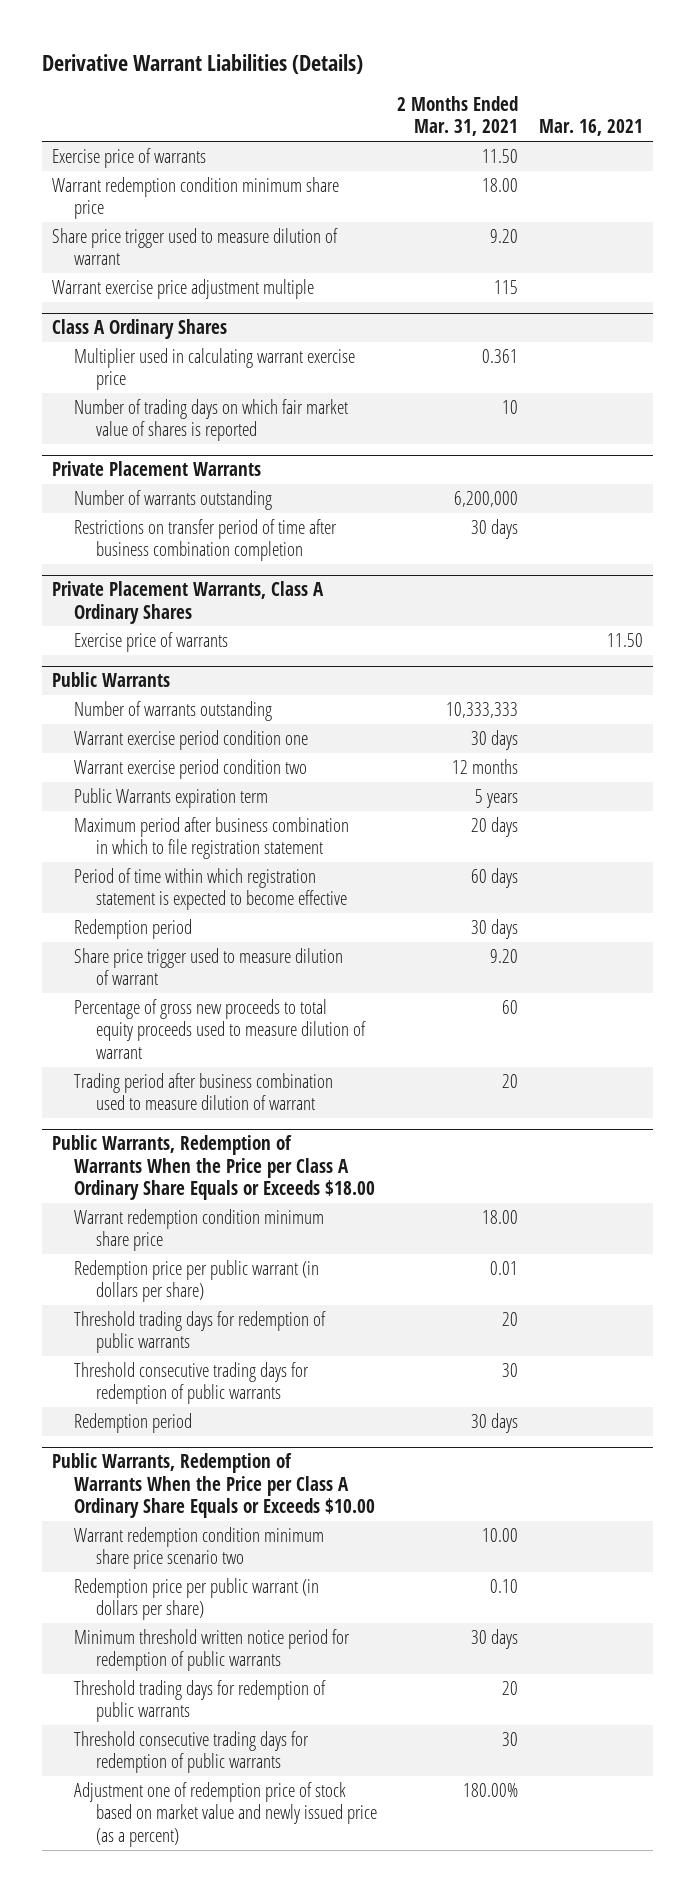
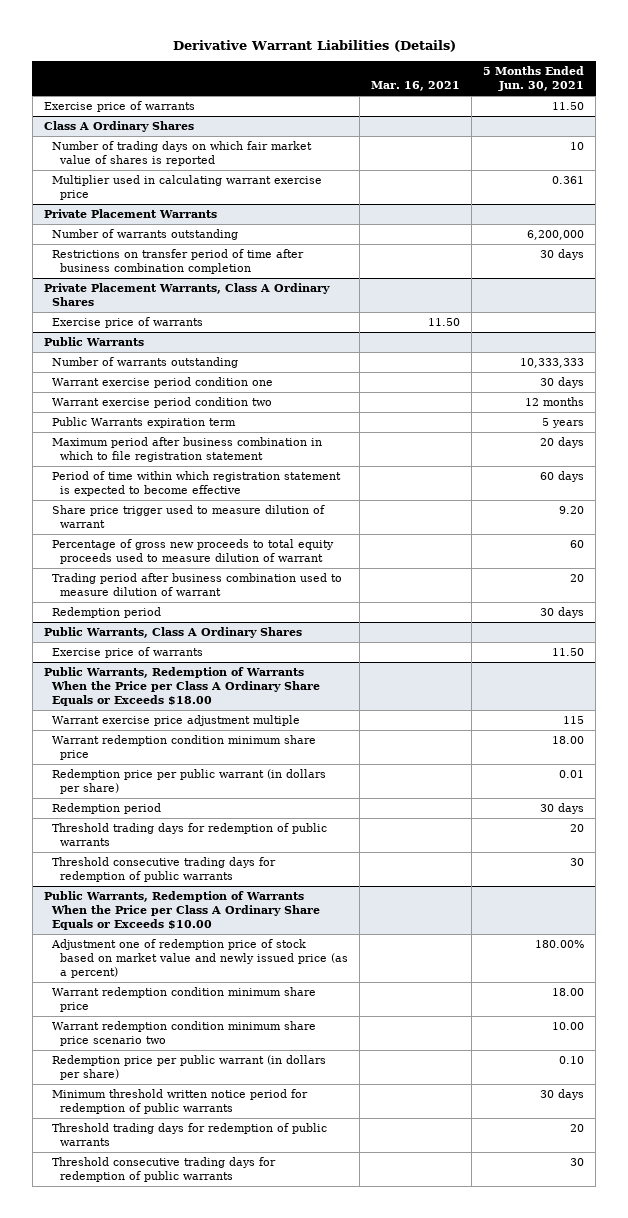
- | 2 Months Ended Mar. 31, 2021 | Mar. 16, 2021
+ | Mar. 16, 2021 | 5 Months Ended Jun. 30, 2021
- Warrant redemption condition minimum share price | 18.00 |
- Share price trigger used to measure dilution of warrant | 9.20 |
- Warrant exercise price adjustment multiple | 115 |
@ Class A Ordinary Shares
moved down: Multiplier used in calculating warrant exercise price | | 0.361
@ Public Warrants
moved down: Redemption period | | 30 days
+ Public Warrants, Class A Ordinary Shares
+ Exercise price of warrants | | 11.50
@ Public Warrants, Redemption of Warrants When the Price per Class A Ordinary Share Equals or Exceeds $18.00
+ Warrant exercise price adjustment multiple | | 115
moved up: Redemption period | | 30 days
@ Public Warrants, Redemption of Warrants When the Price per Class A Ordinary Share Equals or Exceeds $10.00
moved up: Adjustment one of redemption price of stock based on market value and newly issued price (as a percent) | | 180.00%
+ Warrant redemption condition minimum share price | | 18.00

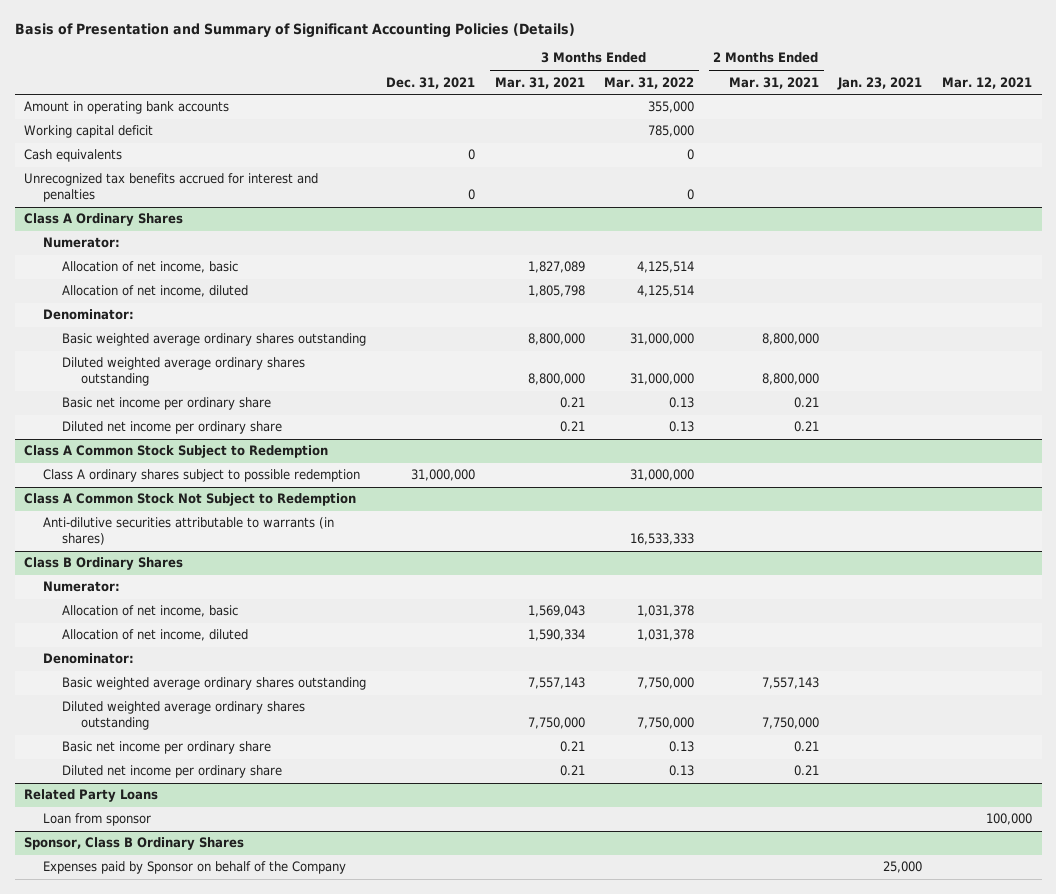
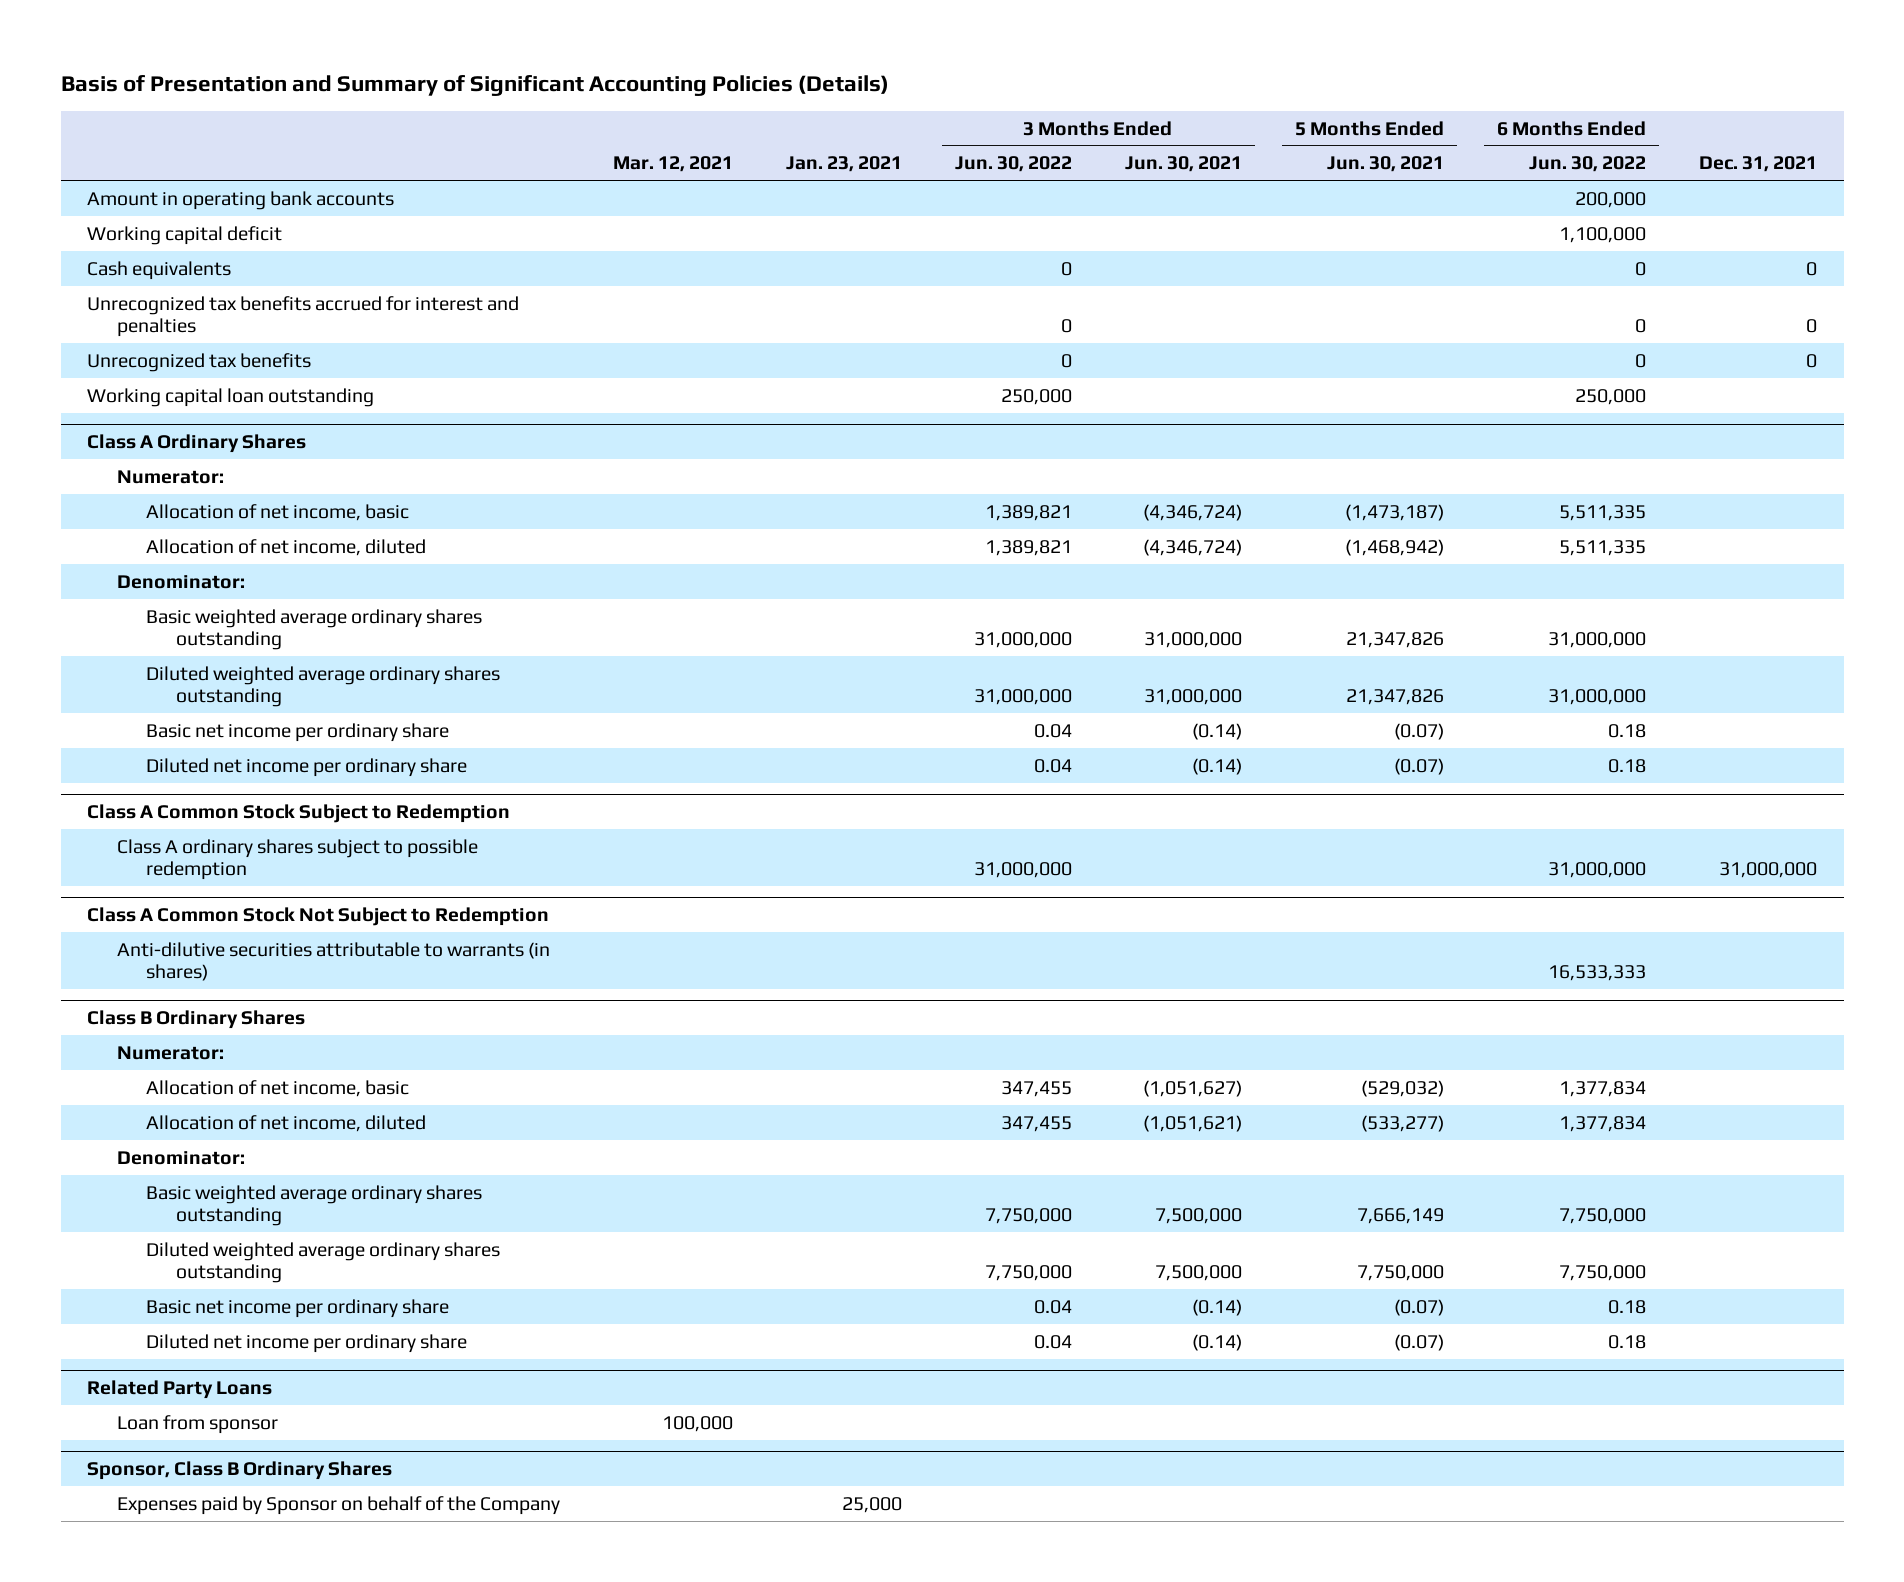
- | Dec. 31, 2021 | 3 Months Ended Mar. 31, 2021 | 3 Months Ended Mar. 31, 2022 | 2 Months Ended Mar. 31, 2021 | Jan. 23, 2021 | Mar. 12, 2021
+ | Mar. 12, 2021 | Jan. 23, 2021 | 3 Months Ended Jun. 30, 2022 | 3 Months Ended Jun. 30, 2021 | 5 Months Ended Jun. 30, 2021 | 6 Months Ended Jun. 30, 2022 | Dec. 31, 2021
+ Unrecognized tax benefits | | | 0 | | | 0 | 0
+ Working capital loan outstanding | | | 250,000 | | | 250,000 |

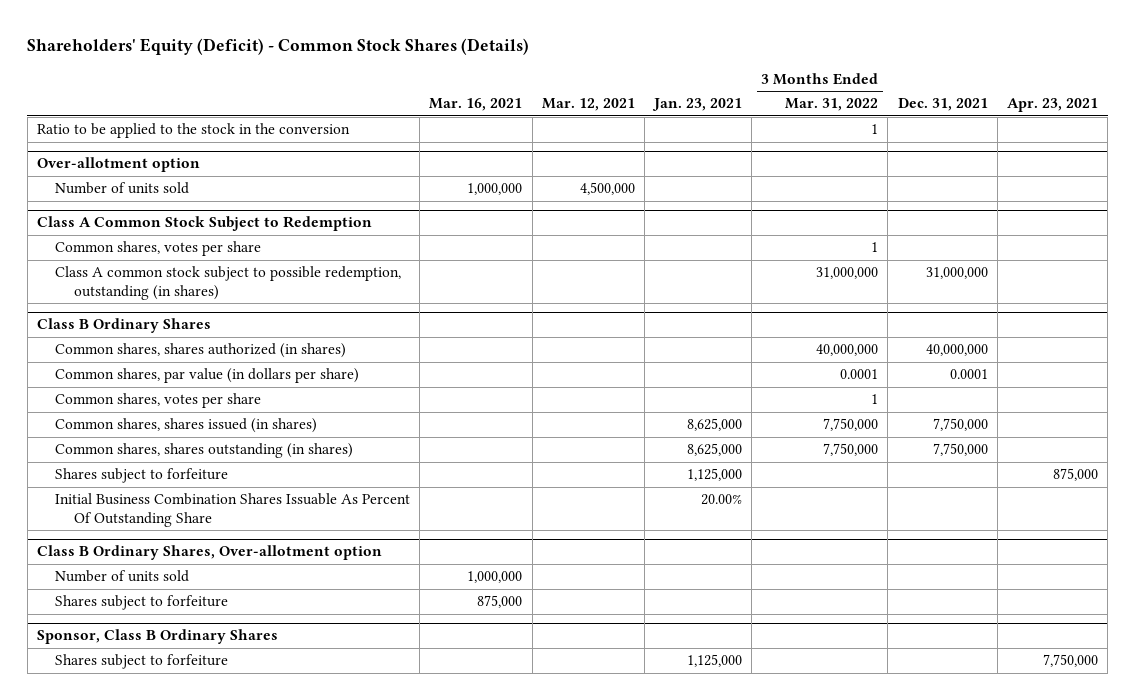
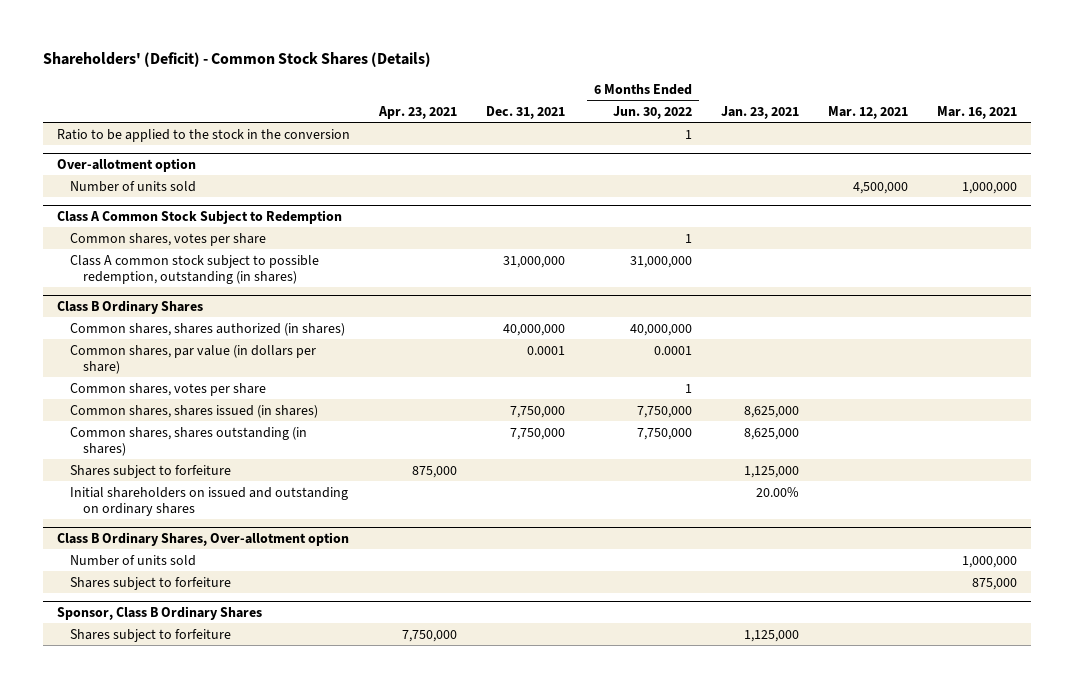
- Shareholders' Equity (Deficit) - Common Stock Shares (Details)
+ Shareholders' (Deficit) - Common Stock Shares (Details)
- | Mar. 16, 2021 | Mar. 12, 2021 | Jan. 23, 2021 | 3 Months Ended Mar. 31, 2022 | Dec. 31, 2021 | Apr. 23, 2021
+ | Apr. 23, 2021 | Dec. 31, 2021 | 6 Months Ended Jun. 30, 2022 | Jan. 23, 2021 | Mar. 12, 2021 | Mar. 16, 2021
@ Class B Ordinary Shares
- Initial Business Combination Shares Issuable As Percent Of Outstanding Share | | | 20.00% | | |
+ Initial shareholders on issued and outstanding on ordinary shares | | | | 20.00% | |

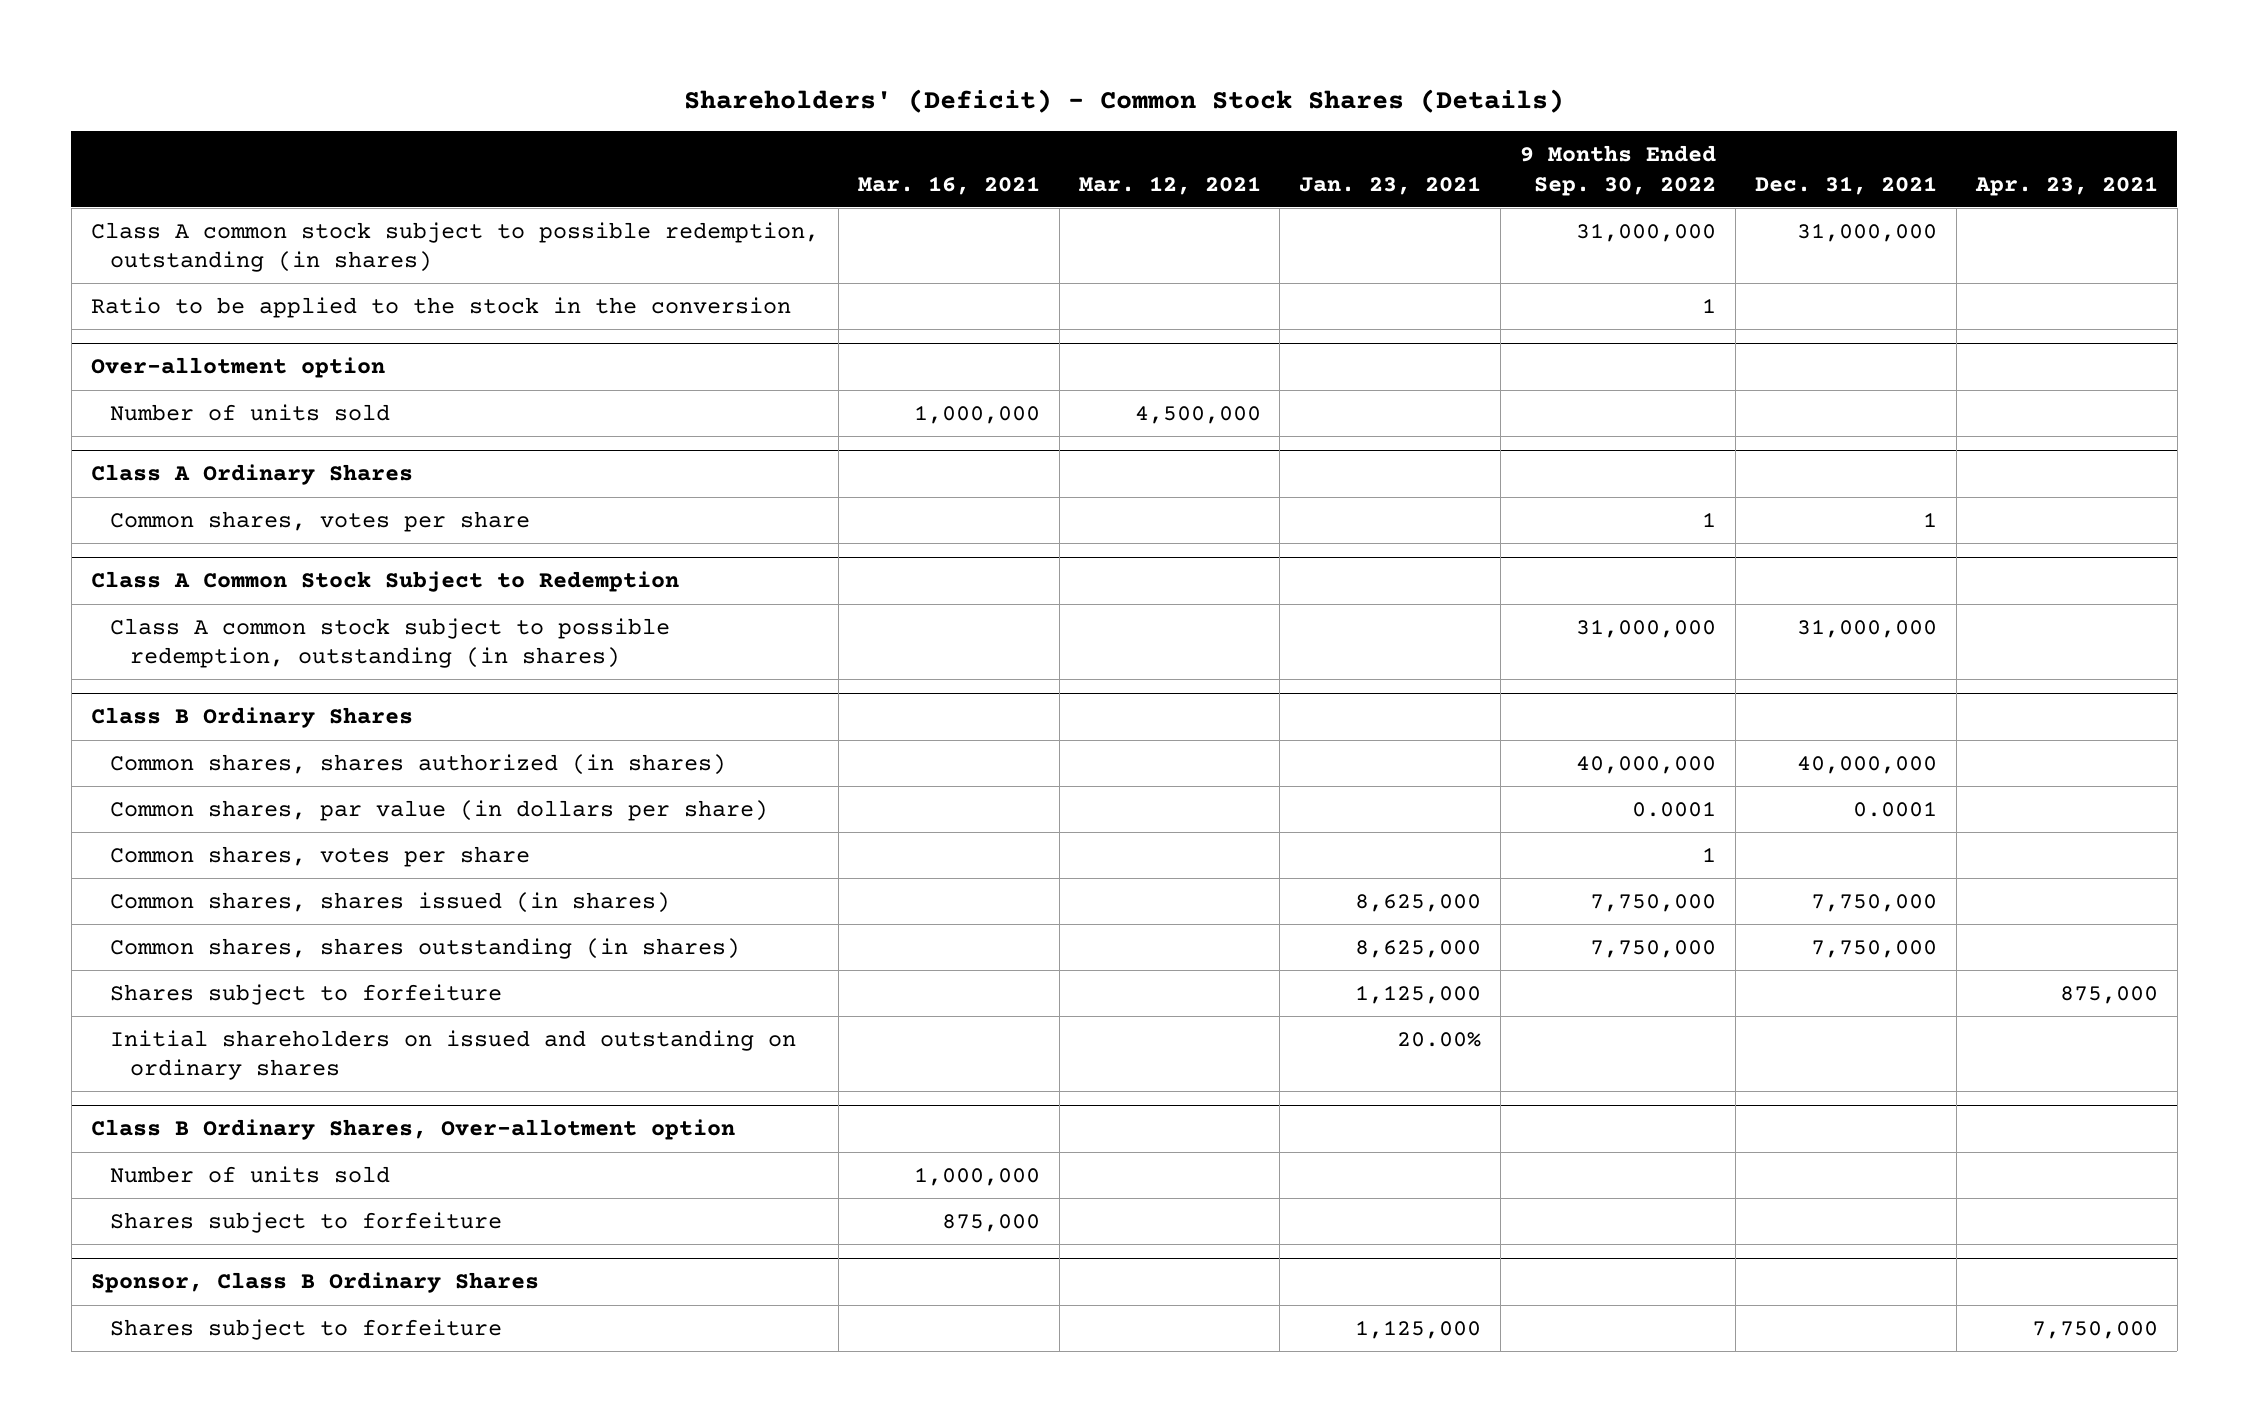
- | Apr. 23, 2021 | Dec. 31, 2021 | 6 Months Ended Jun. 30, 2022 | Jan. 23, 2021 | Mar. 12, 2021 | Mar. 16, 2021
+ | Mar. 16, 2021 | Mar. 12, 2021 | Jan. 23, 2021 | 9 Months Ended Sep. 30, 2022 | Dec. 31, 2021 | Apr. 23, 2021
+ Class A common stock subject to possible redemption, outstanding (in shares) | | | | 31,000,000 | 31,000,000 |
+ Class A Ordinary Shares
+ Common shares, votes per share | | | | 1 | 1 |
@ Class A Common Stock Subject to Redemption
- Common shares, votes per share | | | 1 | | |

